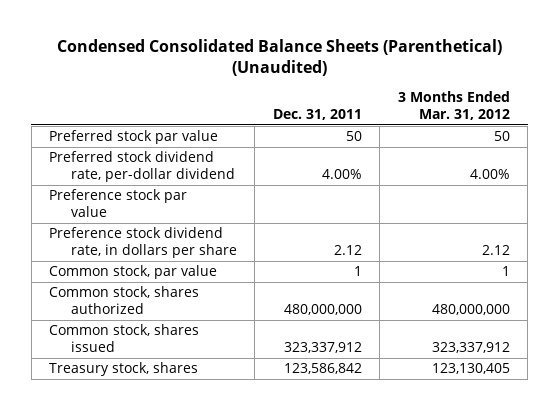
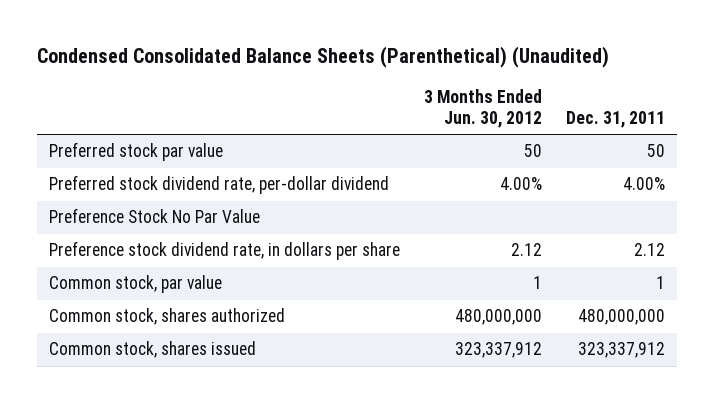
- | Dec. 31, 2011 | 3 Months Ended Mar. 31, 2012
+ | 3 Months Ended Jun. 30, 2012 | Dec. 31, 2011
- Preference stock par value
+ Preference Stock No Par Value
- Treasury stock, shares | 123,586,842 | 123,130,405

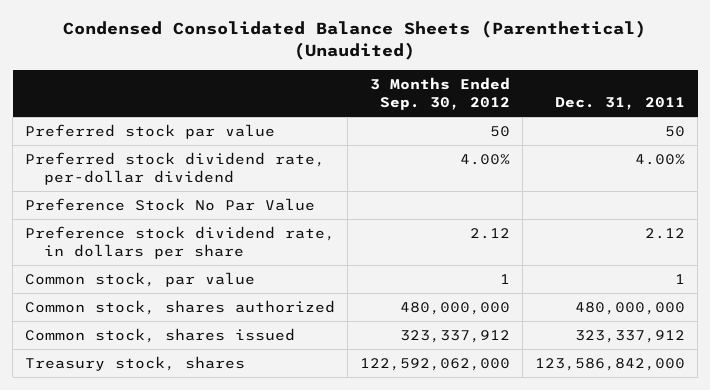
- | 3 Months Ended Jun. 30, 2012 | Dec. 31, 2011
+ | 3 Months Ended Sep. 30, 2012 | Dec. 31, 2011
+ Treasury stock, shares | 122,592,062,000 | 123,586,842,000

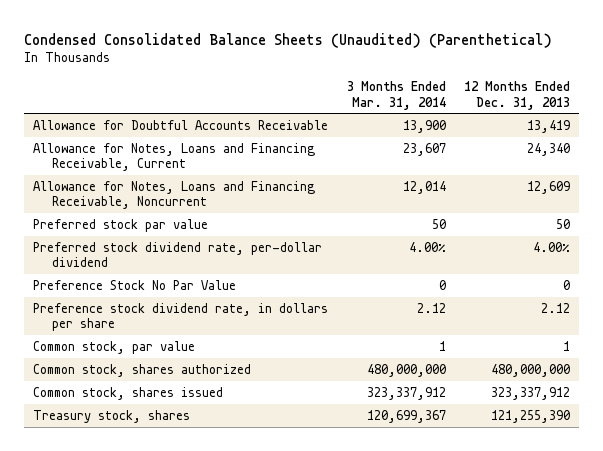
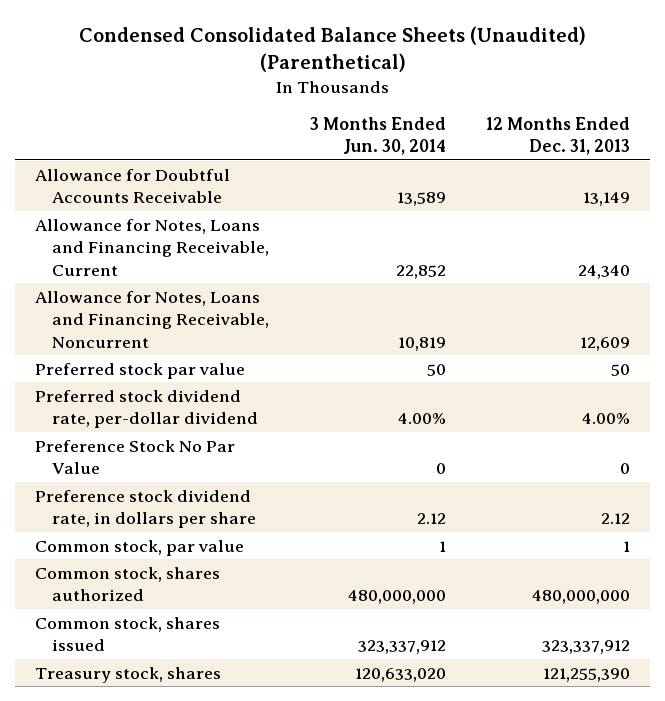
- | 3 Months Ended Mar. 31, 2014 | 12 Months Ended Dec. 31, 2013
+ | 3 Months Ended Jun. 30, 2014 | 12 Months Ended Dec. 31, 2013
- Allowance for Doubtful Accounts Receivable | 13,900 | 13,419
+ Allowance for Doubtful Accounts Receivable | 13,589 | 13,149

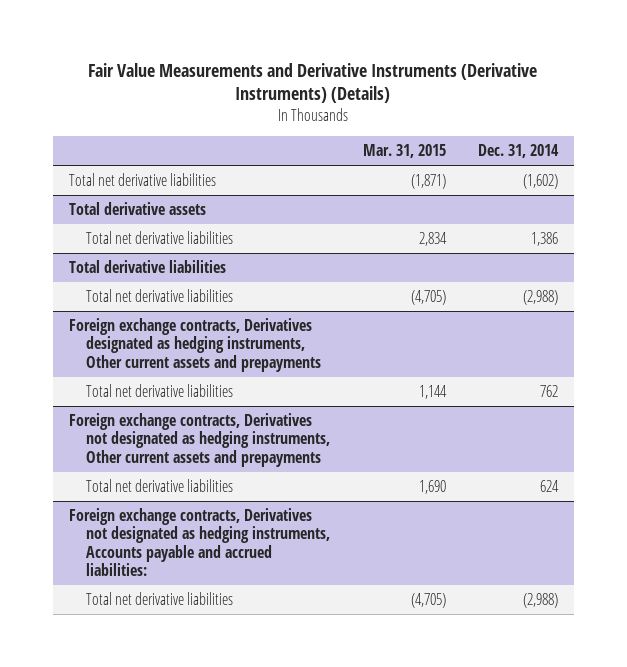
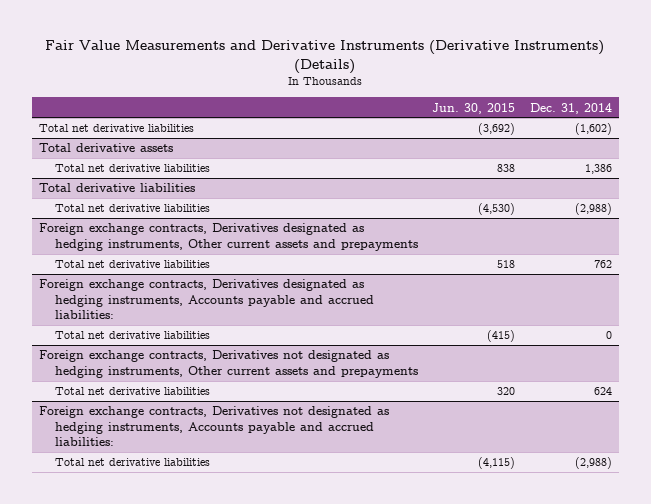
- | Mar. 31, 2015 | Dec. 31, 2014
+ | Jun. 30, 2015 | Dec. 31, 2014
+ Foreign exchange contracts, Derivatives designated as hedging instruments, Accounts payable and accrued liabilities:
+ Total net derivative liabilities | (415) | 0

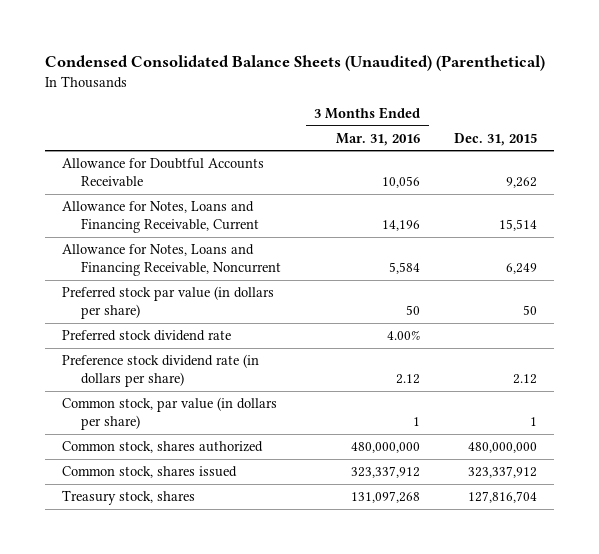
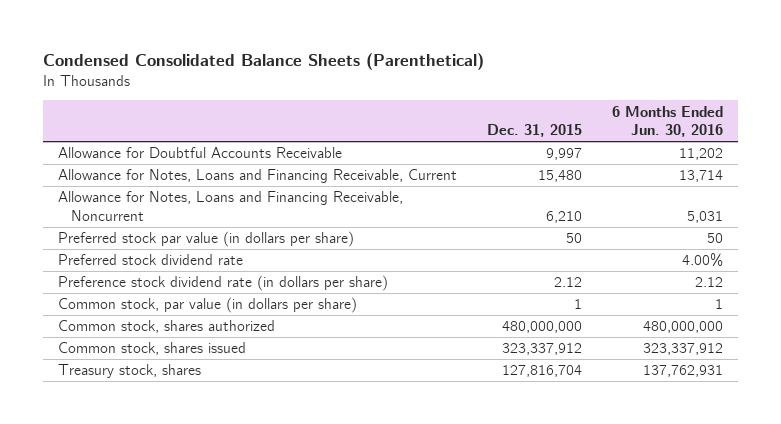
- Condensed Consolidated Balance Sheets (Unaudited) (Parenthetical)
+ Condensed Consolidated Balance Sheets (Parenthetical)
- | 3 Months Ended Mar. 31, 2016 | Dec. 31, 2015
+ | Dec. 31, 2015 | 6 Months Ended Jun. 30, 2016
- Allowance for Doubtful Accounts Receivable | 10,056 | 9,262
- Allowance for Notes, Loans and Financing Receivable, Current | 14,196 | 15,514
- Allowance for Notes, Loans and Financing Receivable, Noncurrent | 5,584 | 6,249
+ Allowance for Doubtful Accounts Receivable | 9,997 | 11,202
+ Allowance for Notes, Loans and Financing Receivable, Current | 15,480 | 13,714
+ Allowance for Notes, Loans and Financing Receivable, Noncurrent | 6,210 | 5,031

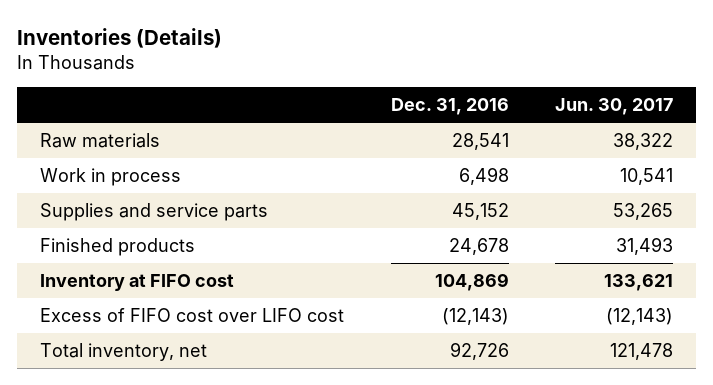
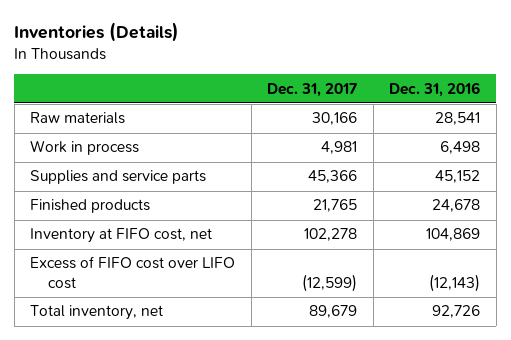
- | Dec. 31, 2016 | Jun. 30, 2017
+ | Dec. 31, 2017 | Dec. 31, 2016
- Inventory at FIFO cost | 104,869 | 133,621
+ Inventory at FIFO cost, net | 102,278 | 104,869

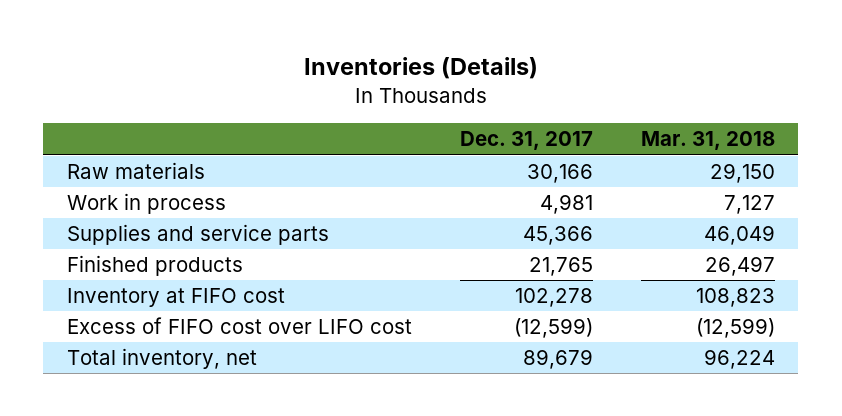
- | Dec. 31, 2017 | Dec. 31, 2016
+ | Dec. 31, 2017 | Mar. 31, 2018
- Inventory at FIFO cost, net | 102,278 | 104,869
+ Inventory at FIFO cost | 102,278 | 108,823

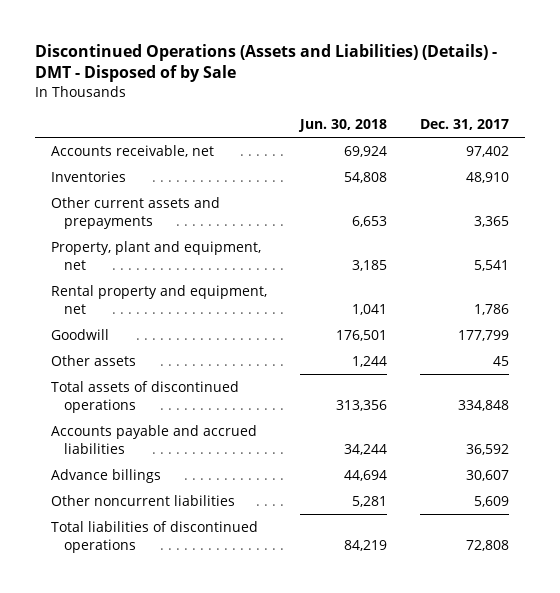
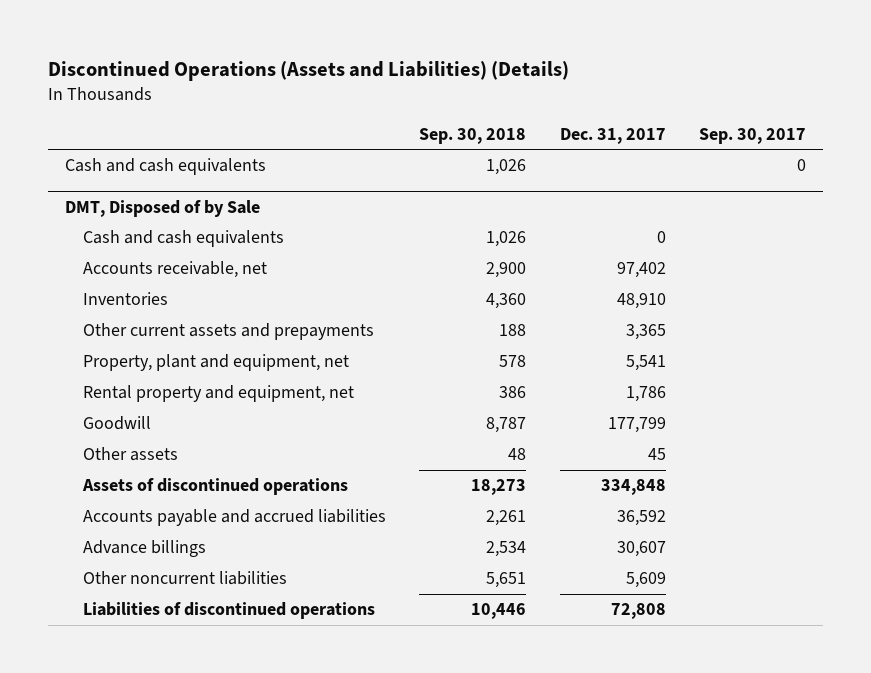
- Discontinued Operations (Assets and Liabilities) (Details) - DMT - Disposed of by Sale
+ Discontinued Operations (Assets and Liabilities) (Details)
- | Jun. 30, 2018 | Dec. 31, 2017
+ | Sep. 30, 2018 | Dec. 31, 2017 | Sep. 30, 2017
+ Cash and cash equivalents | 1,026 | | 0
+ DMT, Disposed of by Sale
+ Cash and cash equivalents | 1,026 | 0 |
- Total assets of discontinued operations | 313,356 | 334,848
+ Assets of discontinued operations | 18,273 | 334,848 |
- Total liabilities of discontinued operations | 84,219 | 72,808
+ Liabilities of discontinued operations | 10,446 | 72,808 |

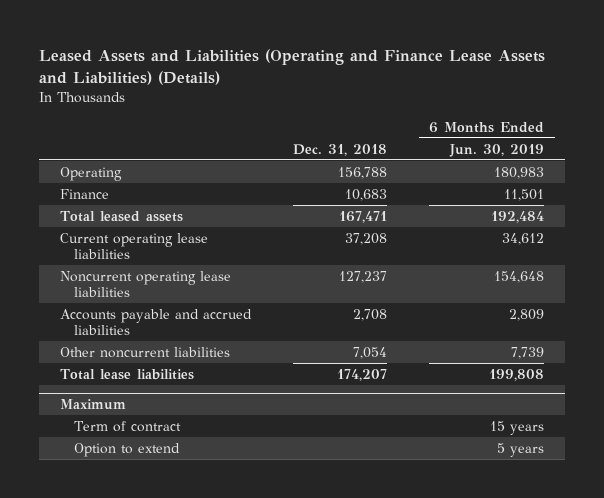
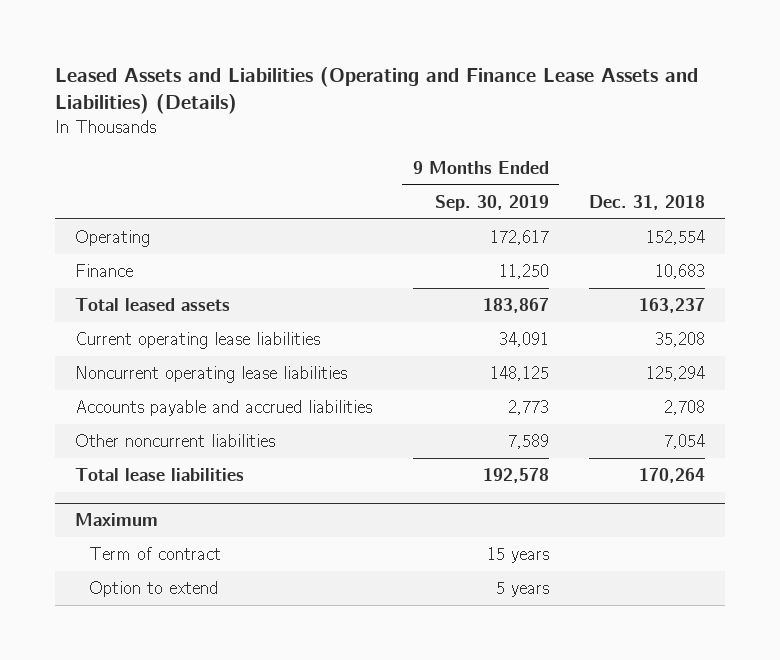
- | Dec. 31, 2018 | 6 Months Ended Jun. 30, 2019
+ | 9 Months Ended Sep. 30, 2019 | Dec. 31, 2018
- Operating | 156,788 | 180,983
+ Operating | 172,617 | 152,554
- Total leased assets | 167,471 | 192,484
- Current operating lease liabilities | 37,208 | 34,612
- Noncurrent operating lease liabilities | 127,237 | 154,648
+ Total leased assets | 183,867 | 163,237
+ Current operating lease liabilities | 34,091 | 35,208
+ Noncurrent operating lease liabilities | 148,125 | 125,294
- Total lease liabilities | 174,207 | 199,808
+ Total lease liabilities | 192,578 | 170,264

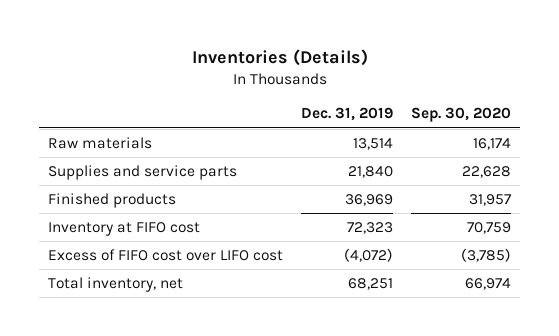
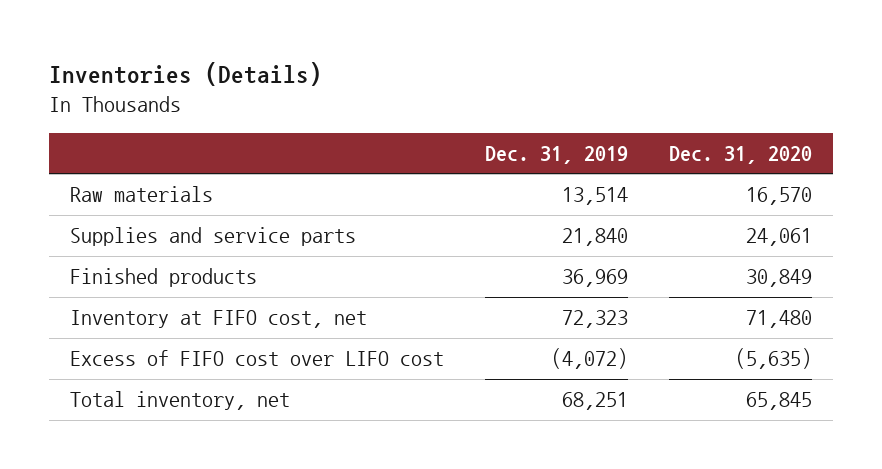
- | Dec. 31, 2019 | Sep. 30, 2020
+ | Dec. 31, 2019 | Dec. 31, 2020
- Inventory at FIFO cost | 72,323 | 70,759
+ Inventory at FIFO cost, net | 72,323 | 71,480

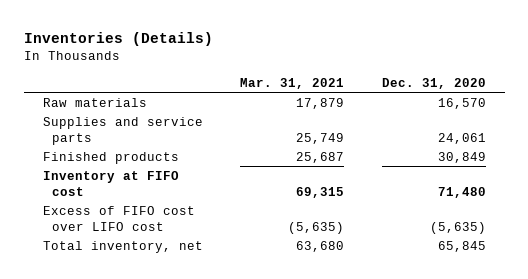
- | Dec. 31, 2019 | Dec. 31, 2020
+ | Mar. 31, 2021 | Dec. 31, 2020
- Inventory at FIFO cost, net | 72,323 | 71,480
+ Inventory at FIFO cost | 69,315 | 71,480

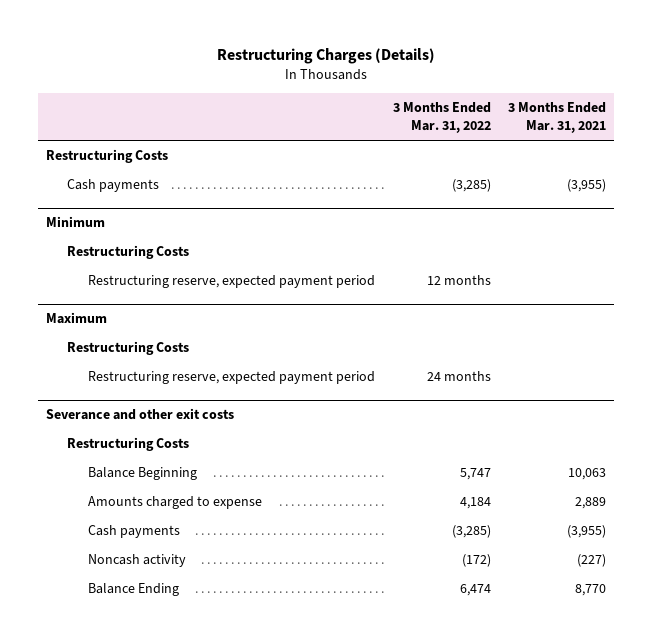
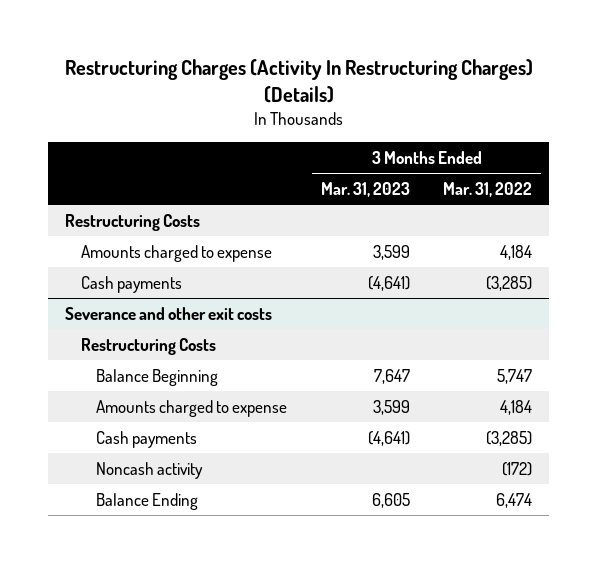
- Restructuring Charges (Details)
+ Restructuring Charges (Activity In Restructuring Charges) (Details)
- | 3 Months Ended Mar. 31, 2022 | 3 Months Ended Mar. 31, 2021
+ | 3 Months Ended Mar. 31, 2023 | 3 Months Ended Mar. 31, 2022
+ Amounts charged to expense | 3,599 | 4,184
- Minimum
- Restructuring Costs
- Restructuring reserve, expected payment period | 12 months |
- Maximum
- Restructuring Costs
- Restructuring reserve, expected payment period | 24 months |

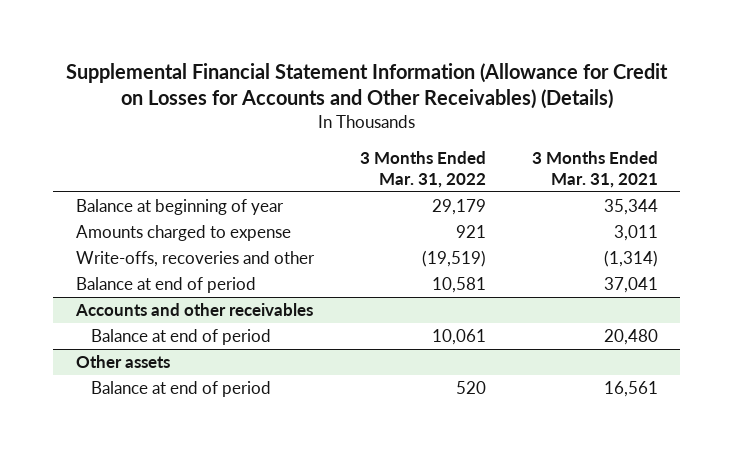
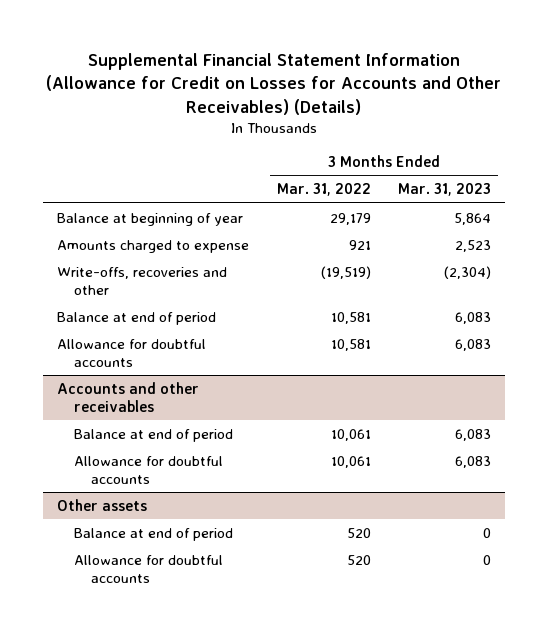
- | 3 Months Ended Mar. 31, 2022 | 3 Months Ended Mar. 31, 2021
+ | 3 Months Ended Mar. 31, 2022 | 3 Months Ended Mar. 31, 2023
+ Allowance for doubtful accounts | 10,581 | 6,083
@ Accounts and other receivables
+ Allowance for doubtful accounts | 10,061 | 6,083
@ Other assets
+ Allowance for doubtful accounts | 520 | 0

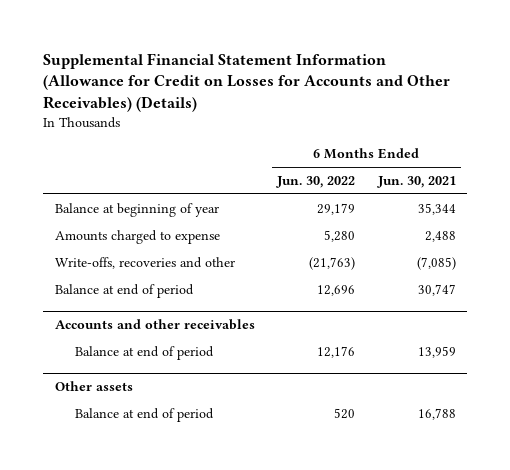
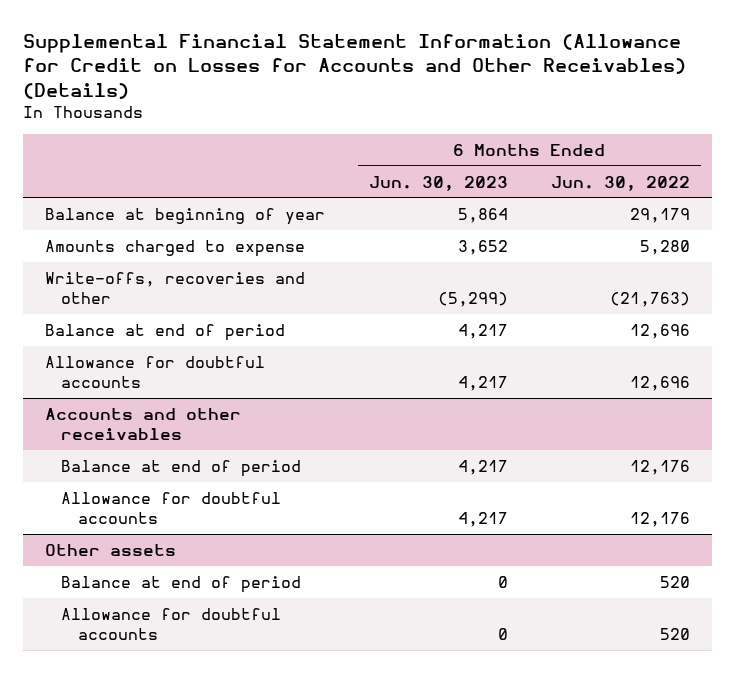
- | 6 Months Ended Jun. 30, 2022 | 6 Months Ended Jun. 30, 2021
+ | 6 Months Ended Jun. 30, 2023 | 6 Months Ended Jun. 30, 2022
+ Allowance for doubtful accounts | 4,217 | 12,696
@ Accounts and other receivables
+ Allowance for doubtful accounts | 4,217 | 12,176
@ Other assets
+ Allowance for doubtful accounts | 0 | 520

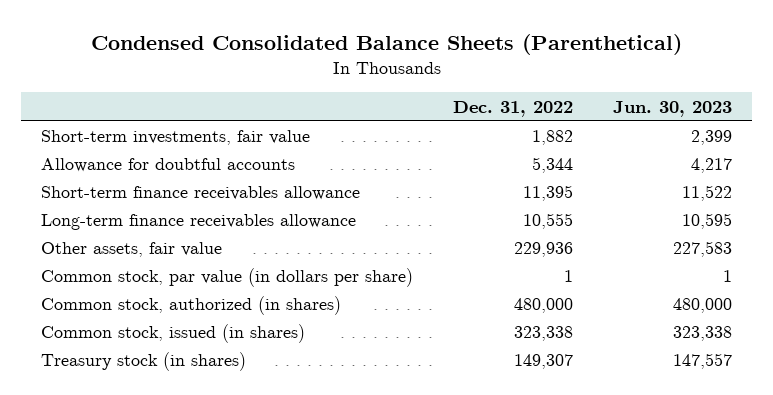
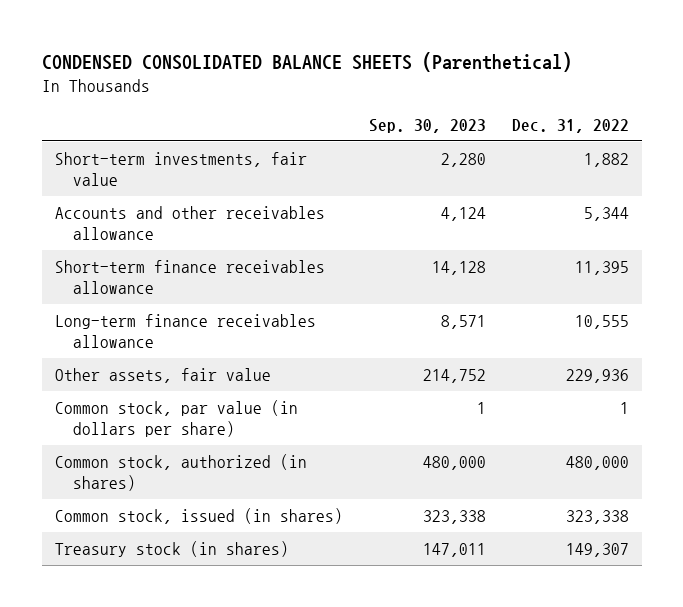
- Condensed Consolidated Balance Sheets (Parenthetical)
+ CONDENSED CONSOLIDATED BALANCE SHEETS (Parenthetical)
- | Dec. 31, 2022 | Jun. 30, 2023
+ | Sep. 30, 2023 | Dec. 31, 2022
- Allowance for doubtful accounts | 5,344 | 4,217
+ Accounts and other receivables allowance | 4,124 | 5,344

